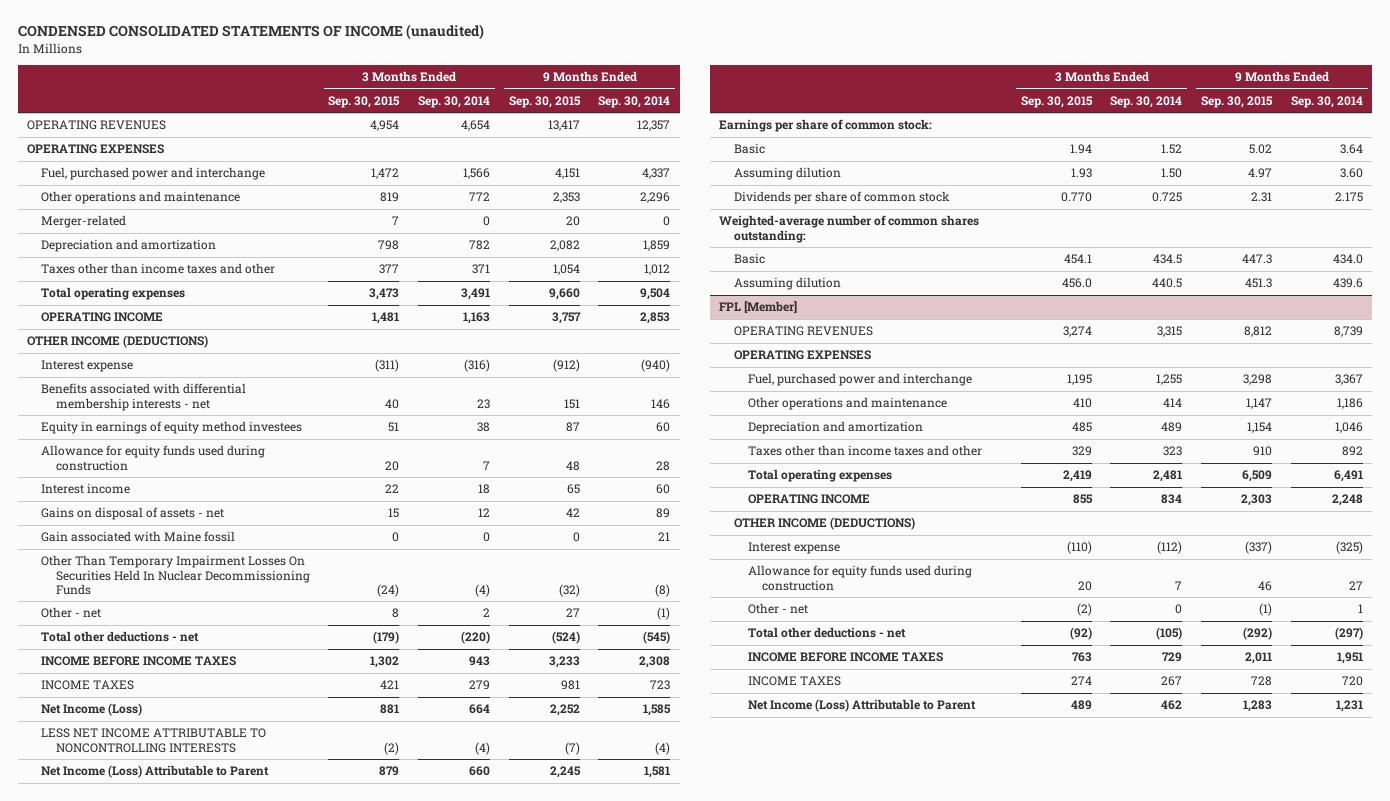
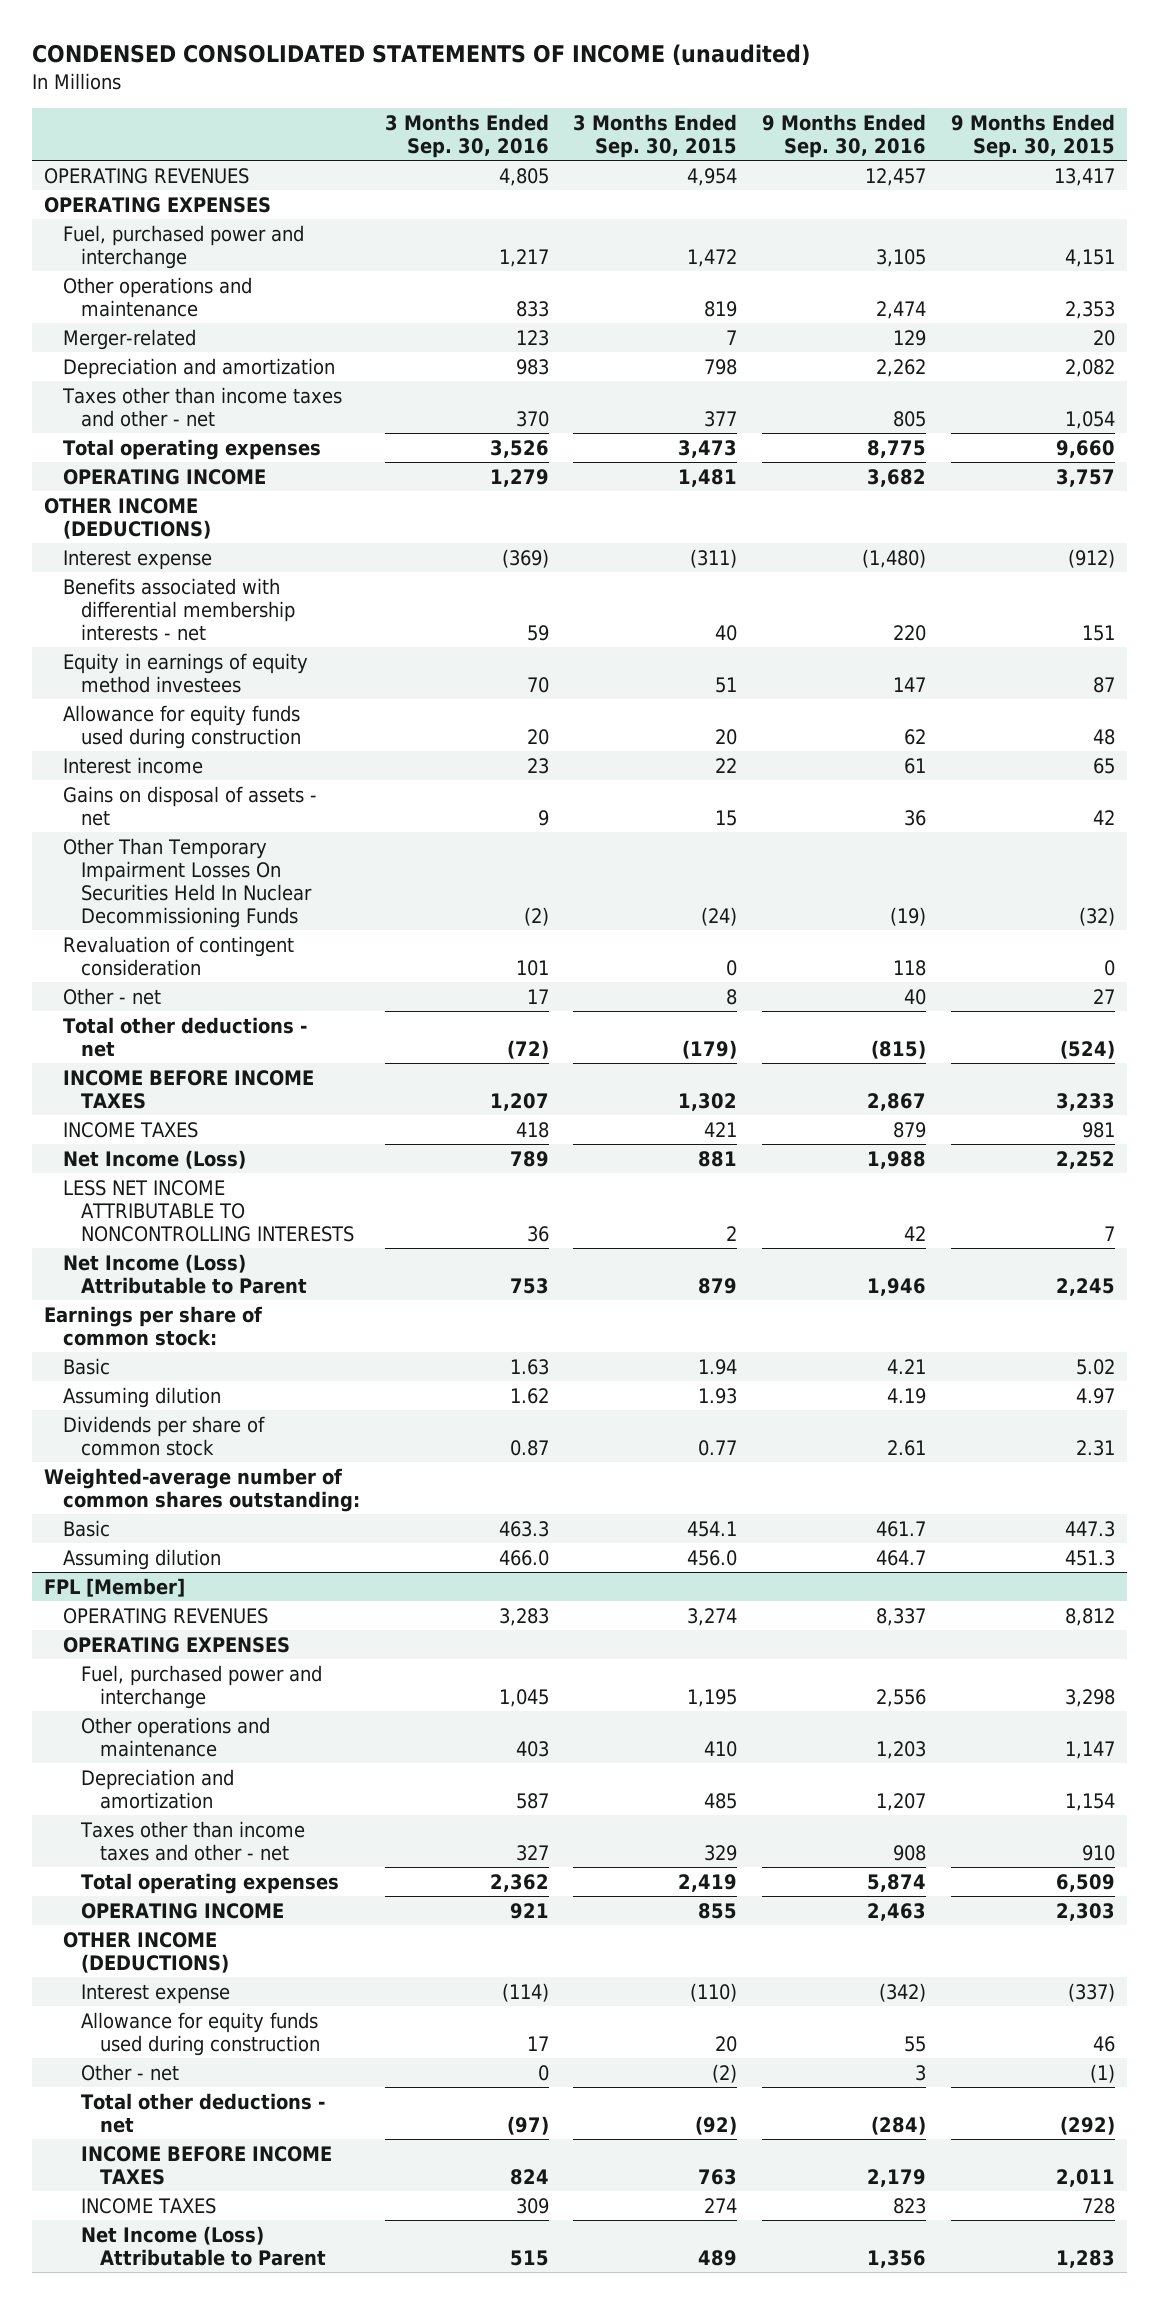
- | 3 Months Ended Sep. 30, 2015 | 3 Months Ended Sep. 30, 2014 | 9 Months Ended Sep. 30, 2015 | 9 Months Ended Sep. 30, 2014
+ | 3 Months Ended Sep. 30, 2016 | 3 Months Ended Sep. 30, 2015 | 9 Months Ended Sep. 30, 2016 | 9 Months Ended Sep. 30, 2015
- Taxes other than income taxes and other | 377 | 371 | 1,054 | 1,012
+ Taxes other than income taxes and other - net | 370 | 377 | 805 | 1,054
- Gain associated with Maine fossil | 0 | 0 | 0 | 21
+ Revaluation of contingent consideration | 101 | 0 | 118 | 0
- LESS NET INCOME ATTRIBUTABLE TO NONCONTROLLING INTERESTS | (2) | (4) | (7) | (4)
+ LESS NET INCOME ATTRIBUTABLE TO NONCONTROLLING INTERESTS | 36 | 2 | 42 | 7
- Dividends per share of common stock | 0.770 | 0.725 | 2.31 | 2.175
+ Dividends per share of common stock | 0.87 | 0.77 | 2.61 | 2.31
@ FPL [Member]
- Taxes other than income taxes and other | 329 | 323 | 910 | 892
+ Taxes other than income taxes and other - net | 327 | 329 | 908 | 910

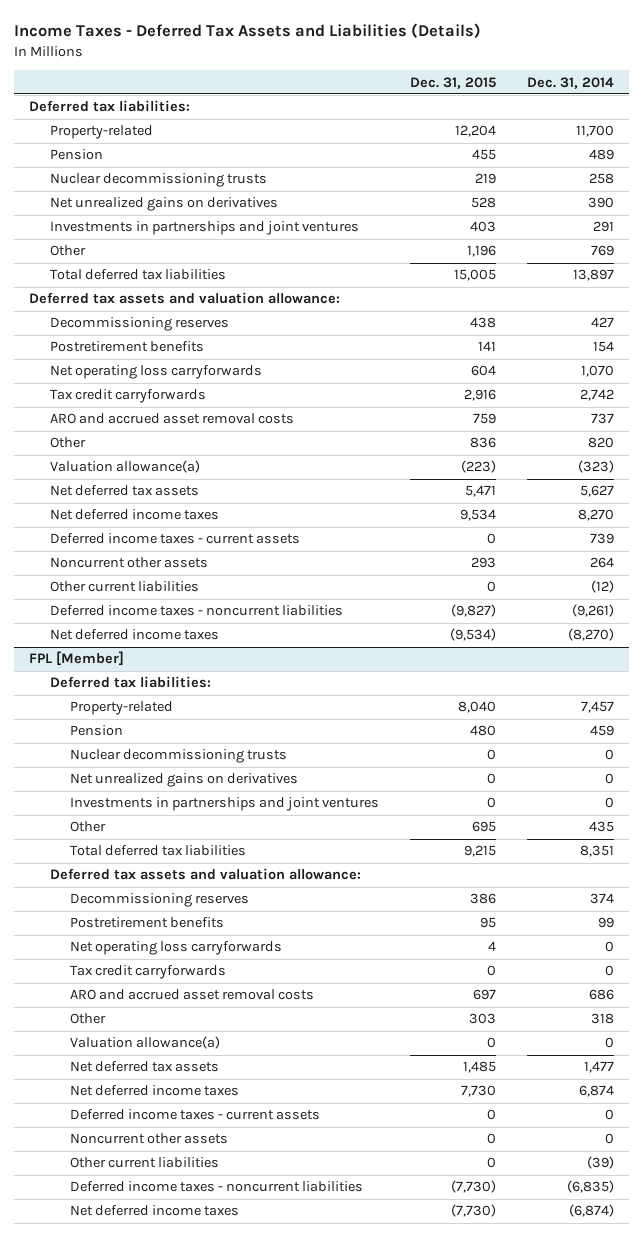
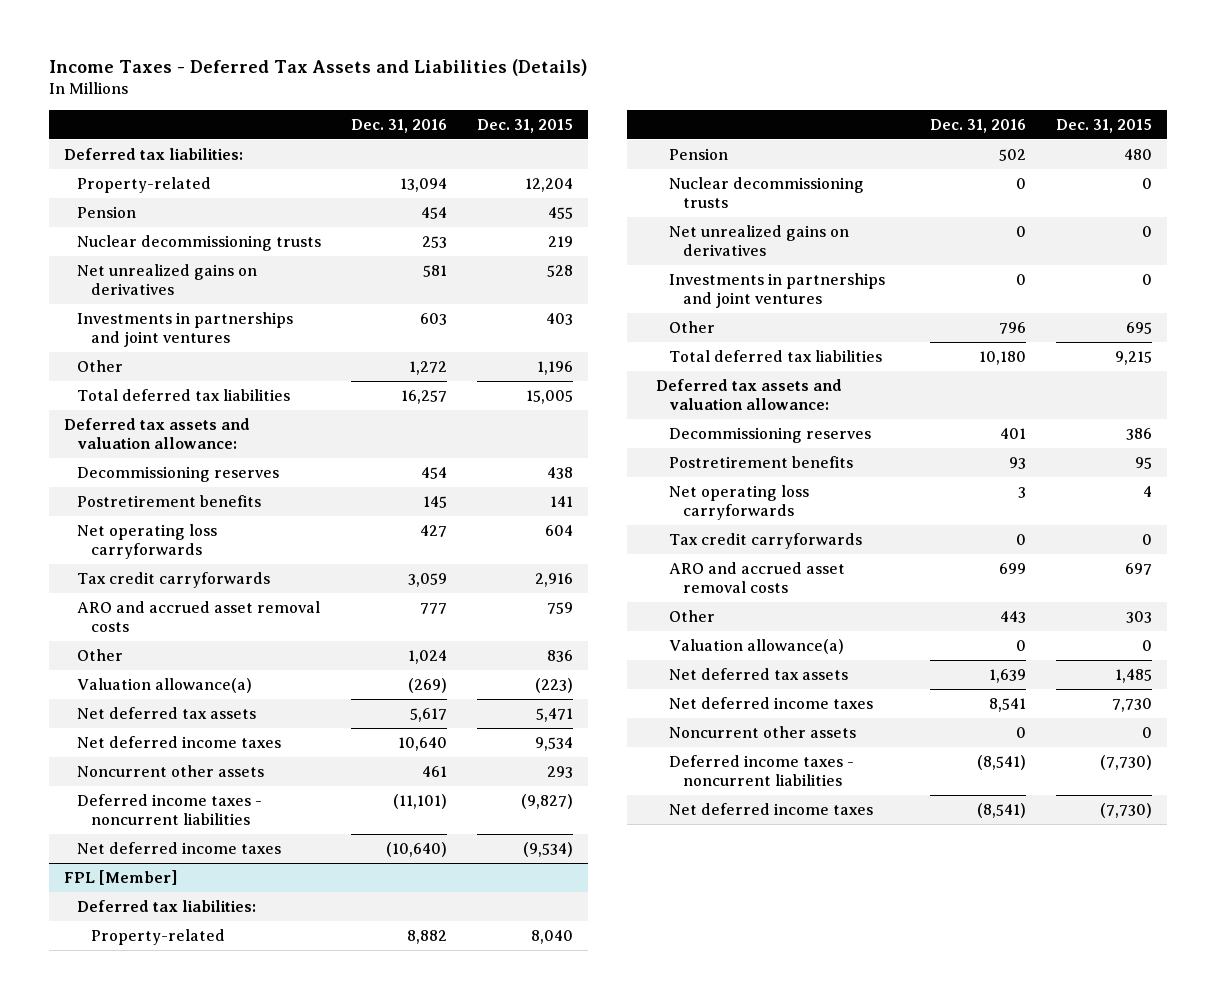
- | Dec. 31, 2015 | Dec. 31, 2014
+ | Dec. 31, 2016 | Dec. 31, 2015
- Deferred income taxes - current assets | 0 | 739
- Other current liabilities | 0 | (12)
@ FPL [Member]
- Deferred income taxes - current assets | 0 | 0
- Other current liabilities | 0 | (39)

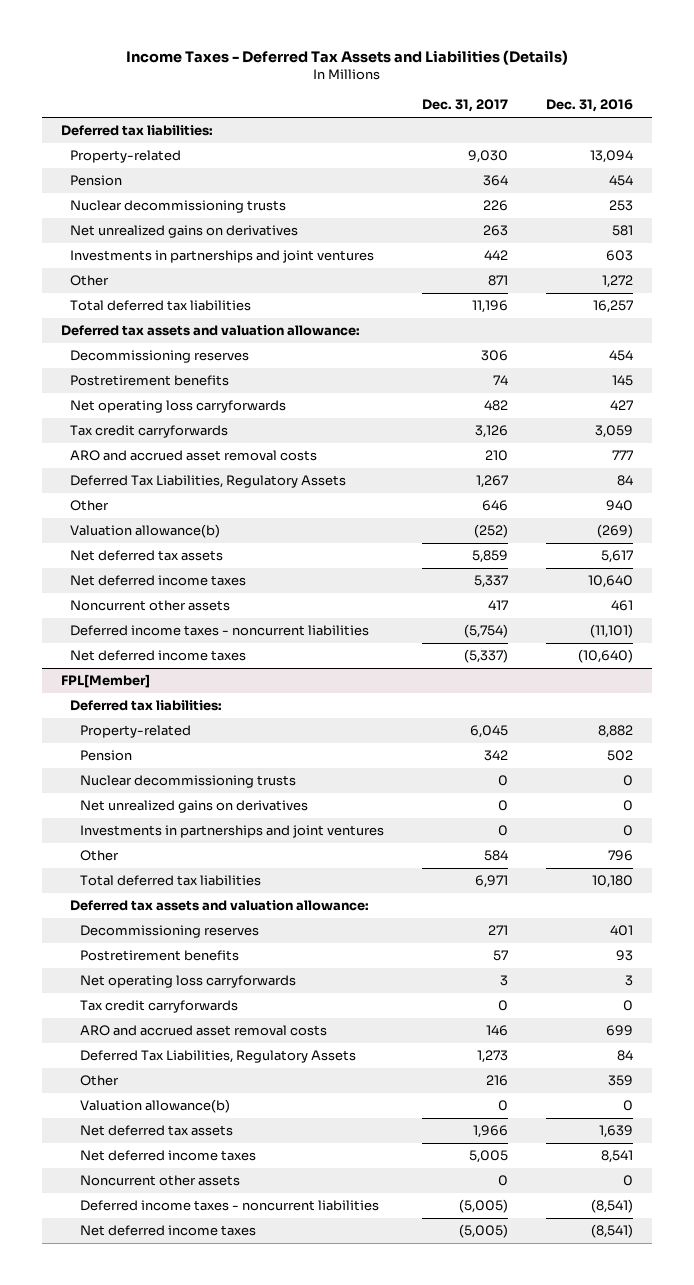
- | Dec. 31, 2016 | Dec. 31, 2015
+ | Dec. 31, 2017 | Dec. 31, 2016
- Other | 1,024 | 836
- Valuation allowance(a) | (269) | (223)
+ Deferred Tax Liabilities, Regulatory Assets | 1,267 | 84
+ Other | 646 | 940
+ Valuation allowance(b) | (252) | (269)
- FPL [Member]
+ FPL[Member]
- Other | 443 | 303
- Valuation allowance(a) | 0 | 0
+ Deferred Tax Liabilities, Regulatory Assets | 1,273 | 84
+ Other | 216 | 359
+ Valuation allowance(b) | 0 | 0

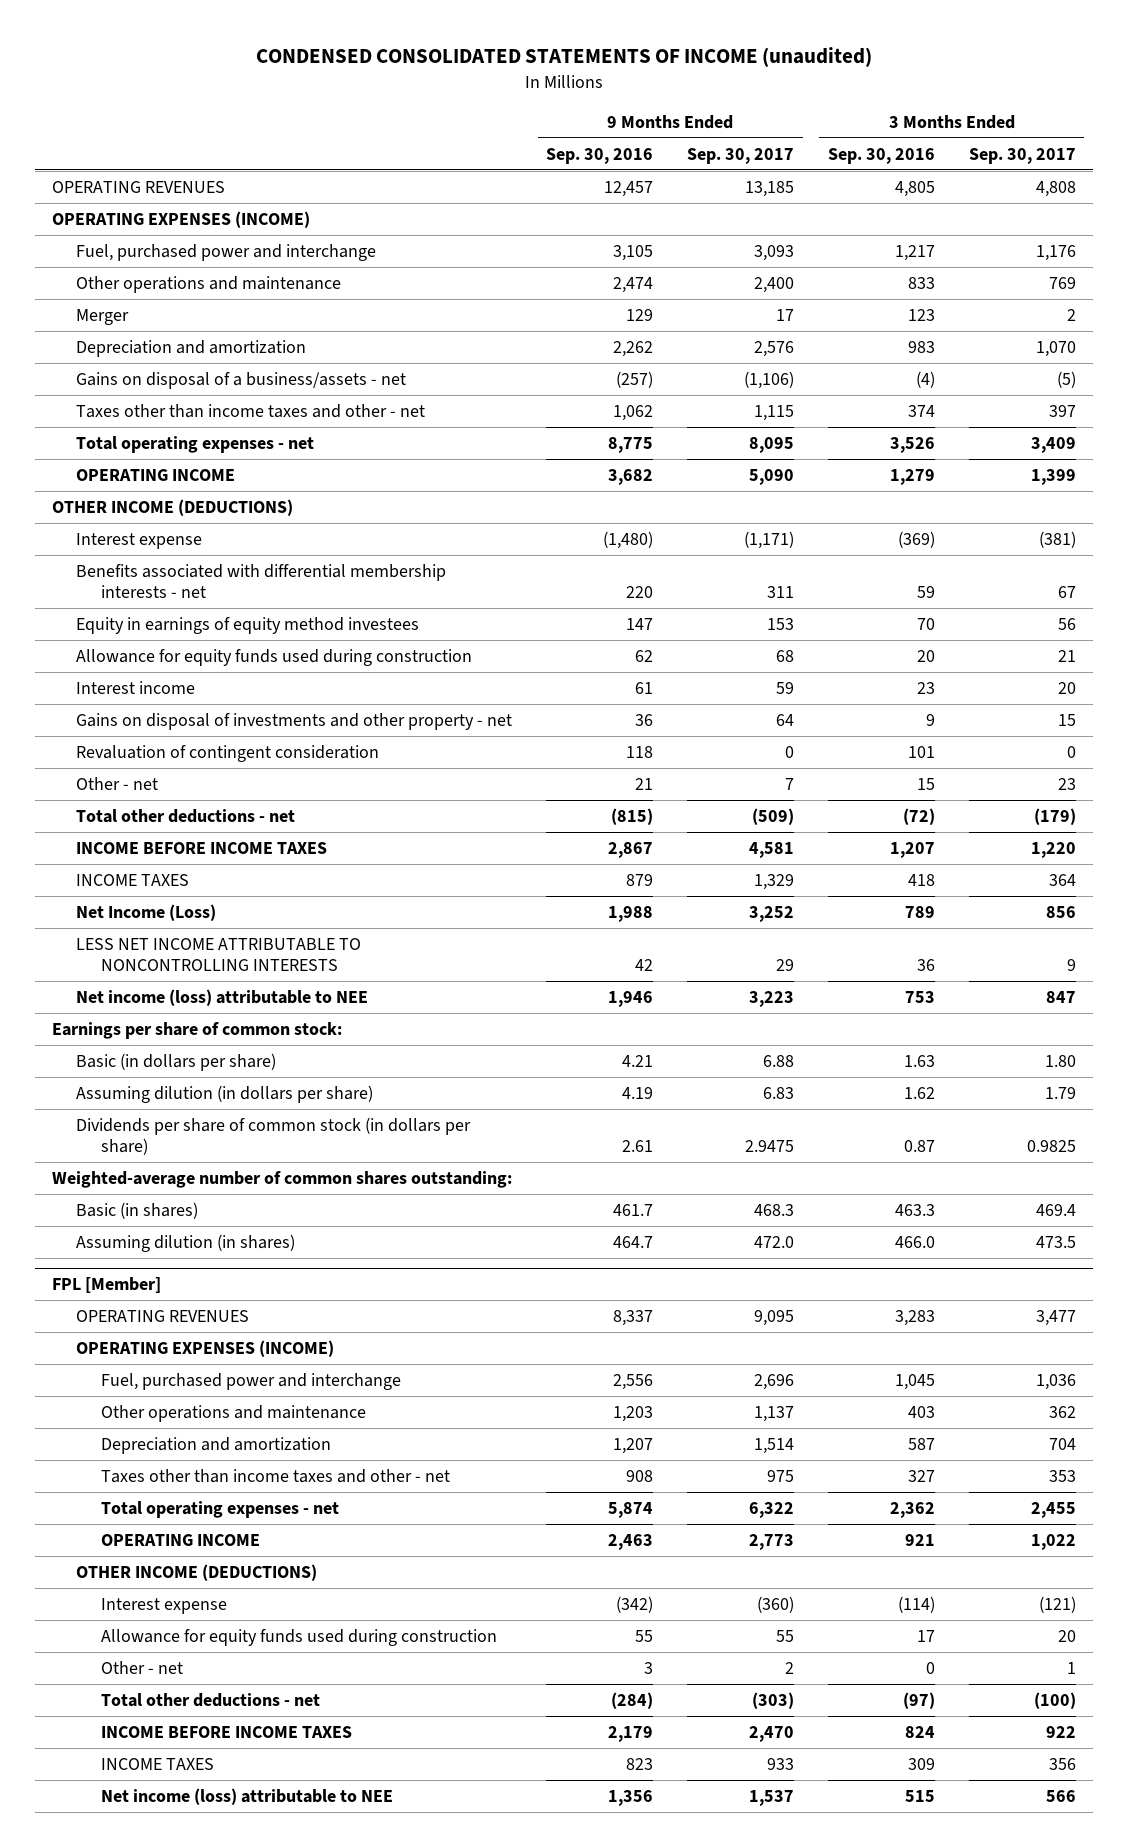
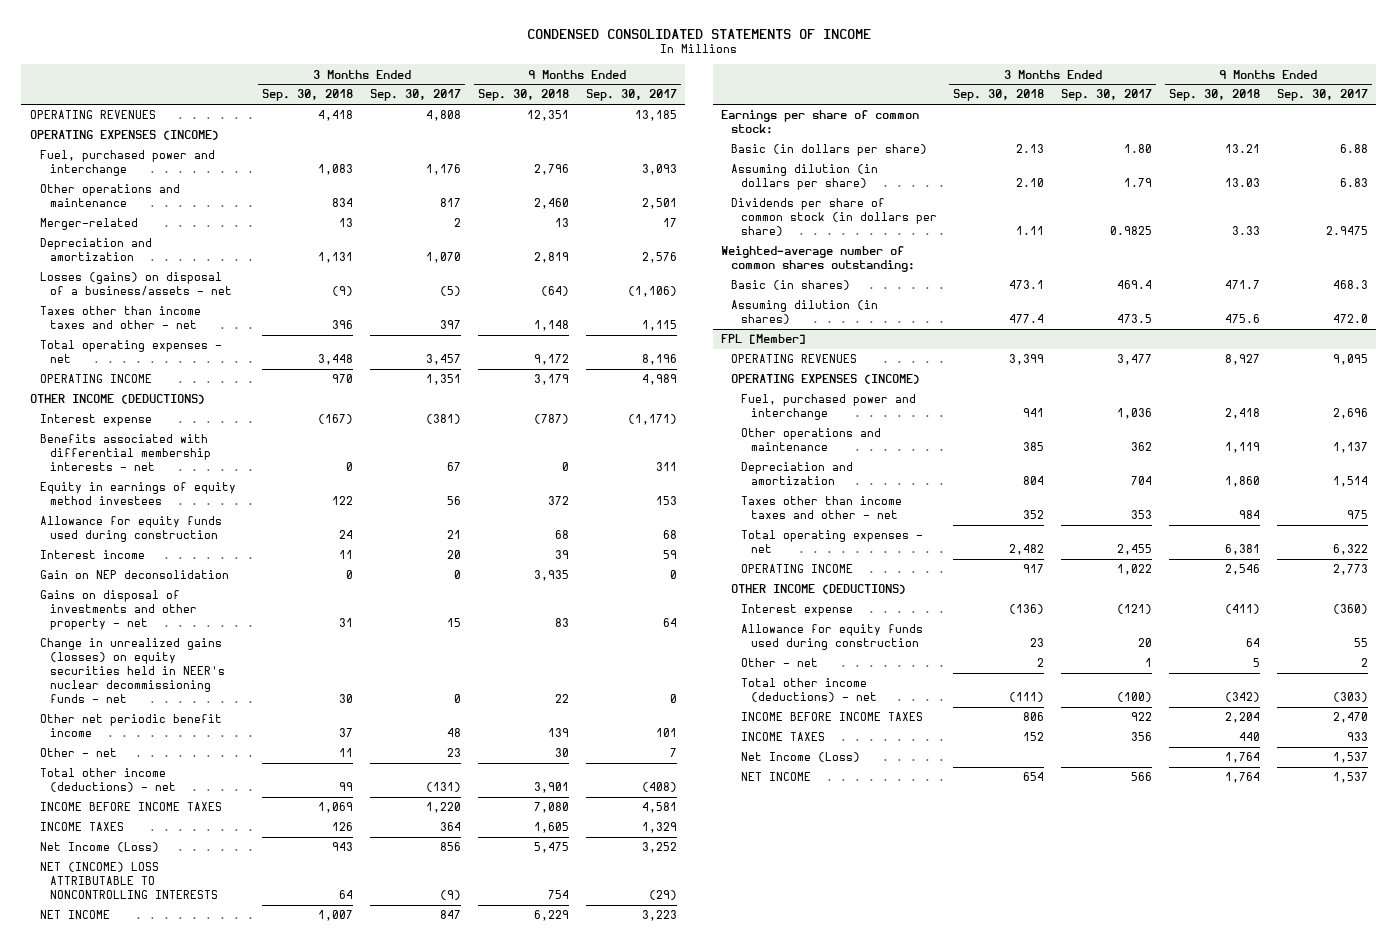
- CONDENSED CONSOLIDATED STATEMENTS OF INCOME (unaudited)
+ CONDENSED CONSOLIDATED STATEMENTS OF INCOME
- | 9 Months Ended Sep. 30, 2016 | 9 Months Ended Sep. 30, 2017 | 3 Months Ended Sep. 30, 2016 | 3 Months Ended Sep. 30, 2017
+ | 3 Months Ended Sep. 30, 2018 | 3 Months Ended Sep. 30, 2017 | 9 Months Ended Sep. 30, 2018 | 9 Months Ended Sep. 30, 2017
- Other operations and maintenance | 2,474 | 2,400 | 833 | 769
- Merger | 129 | 17 | 123 | 2
+ Other operations and maintenance | 834 | 817 | 2,460 | 2,501
+ Merger-related | 13 | 2 | 13 | 17
- Gains on disposal of a business/assets - net | (257) | (1,106) | (4) | (5)
+ Losses (gains) on disposal of a business/assets - net | (9) | (5) | (64) | (1,106)
- Total operating expenses - net | 8,775 | 8,095 | 3,526 | 3,409
- OPERATING INCOME | 3,682 | 5,090 | 1,279 | 1,399
+ Total operating expenses - net | 3,448 | 3,457 | 9,172 | 8,196
+ OPERATING INCOME | 970 | 1,351 | 3,179 | 4,989
+ Gain on NEP deconsolidation | 0 | 0 | 3,935 | 0
- Revaluation of contingent consideration | 118 | 0 | 101 | 0
+ Change in unrealized gains (losses) on equity securities held in NEER's nuclear decommissioning funds - net | 30 | 0 | 22 | 0
+ Other net periodic benefit income | 37 | 48 | 139 | 101
- Total other deductions - net | (815) | (509) | (72) | (179)
+ Total other income (deductions) - net | 99 | (131) | 3,901 | (408)
- LESS NET INCOME ATTRIBUTABLE TO NONCONTROLLING INTERESTS | 42 | 29 | 36 | 9
- Net income (loss) attributable to NEE | 1,946 | 3,223 | 753 | 847
+ NET (INCOME) LOSS ATTRIBUTABLE TO NONCONTROLLING INTERESTS | 64 | (9) | 754 | (29)
+ NET INCOME | 1,007 | 847 | 6,229 | 3,223
@ FPL [Member]
- Total other deductions - net | (284) | (303) | (97) | (100)
+ Total other income (deductions) - net | (111) | (100) | (342) | (303)
- Net income (loss) attributable to NEE | 1,356 | 1,537 | 515 | 566
+ Net Income (Loss) | | | 1,764 | 1,537
+ NET INCOME | 654 | 566 | 1,764 | 1,537

